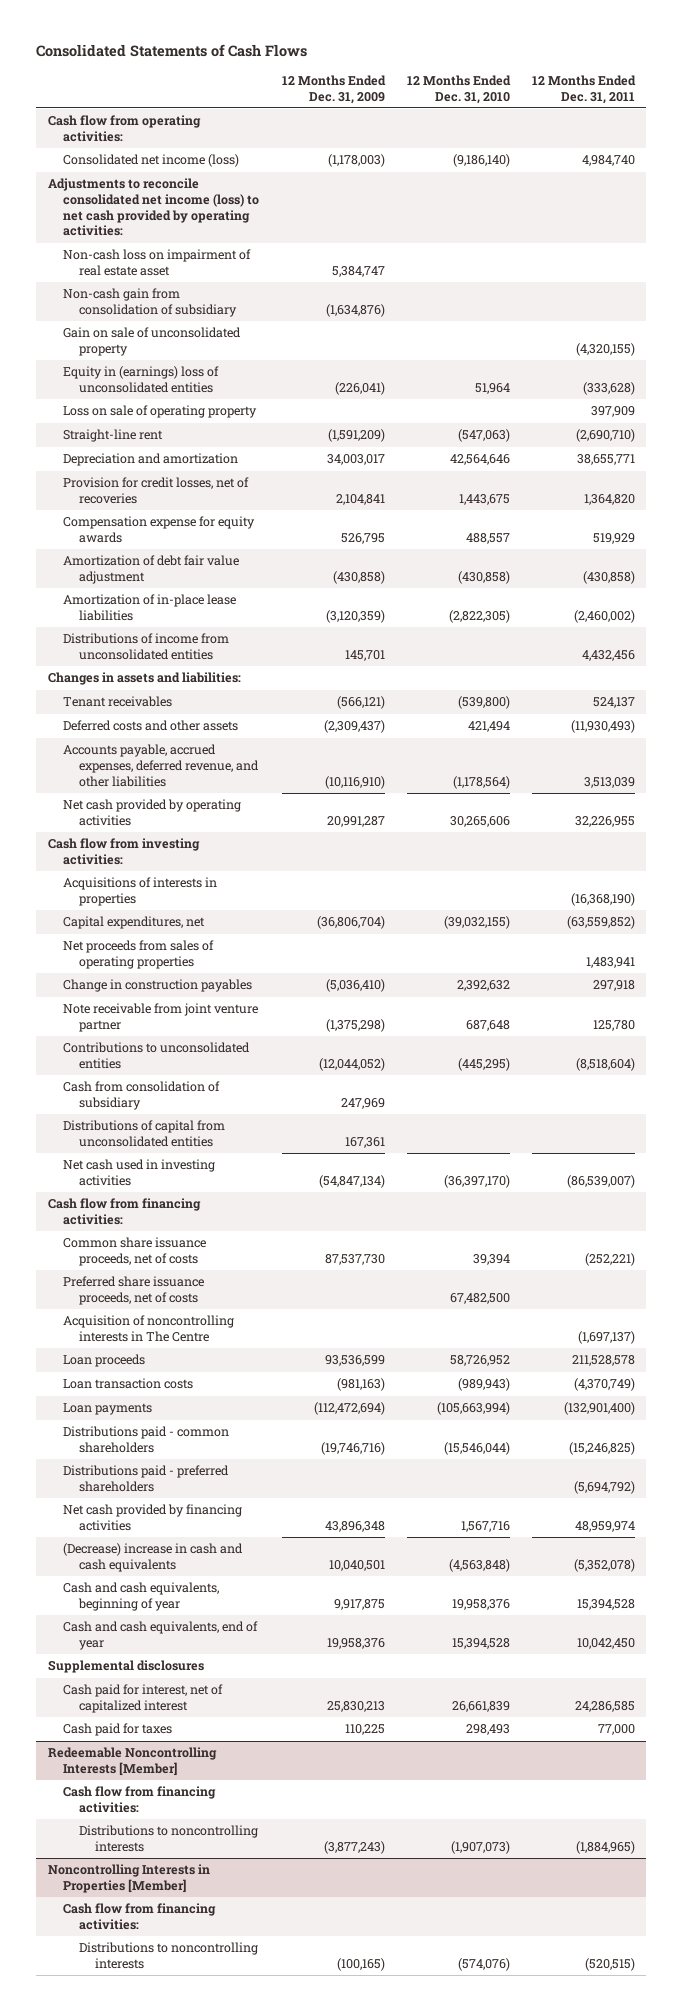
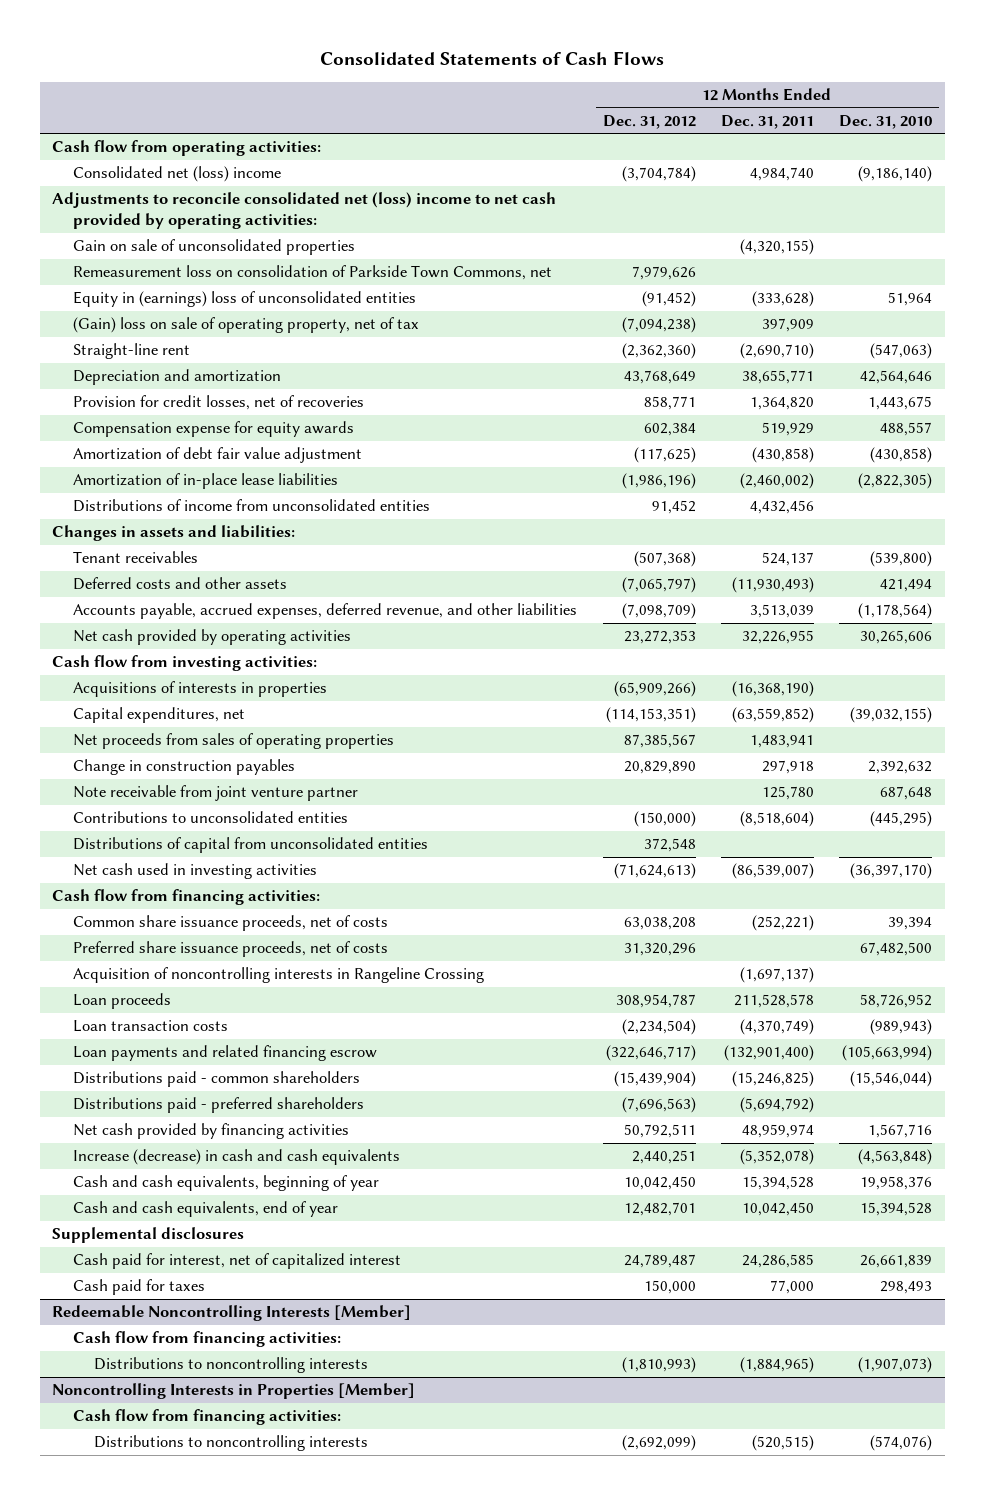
- | 12 Months Ended Dec. 31, 2009 | 12 Months Ended Dec. 31, 2010 | 12 Months Ended Dec. 31, 2011
+ | 12 Months Ended Dec. 31, 2012 | 12 Months Ended Dec. 31, 2011 | 12 Months Ended Dec. 31, 2010
- Consolidated net income (loss) | (1,178,003) | (9,186,140) | 4,984,740
- Adjustments to reconcile consolidated net income (loss) to net cash provided by operating activities:
- Non-cash loss on impairment of real estate asset | 5,384,747 | |
- Non-cash gain from consolidation of subsidiary | (1,634,876) | |
- Gain on sale of unconsolidated property | | | (4,320,155)
+ Consolidated net (loss) income | (3,704,784) | 4,984,740 | (9,186,140)
+ Adjustments to reconcile consolidated net (loss) income to net cash provided by operating activities:
+ Gain on sale of unconsolidated properties | | (4,320,155) |
+ Remeasurement loss on consolidation of Parkside Town Commons, net | 7,979,626 | |
- Loss on sale of operating property | | | 397,909
+ (Gain) loss on sale of operating property, net of tax | (7,094,238) | 397,909 |
- Cash from consolidation of subsidiary | 247,969 | |
- Acquisition of noncontrolling interests in The Centre | | | (1,697,137)
+ Acquisition of noncontrolling interests in Rangeline Crossing | | (1,697,137) |
- Loan payments | (112,472,694) | (105,663,994) | (132,901,400)
+ Loan payments and related financing escrow | (322,646,717) | (132,901,400) | (105,663,994)
- (Decrease) increase in cash and cash equivalents | 10,040,501 | (4,563,848) | (5,352,078)
+ Increase (decrease) in cash and cash equivalents | 2,440,251 | (5,352,078) | (4,563,848)

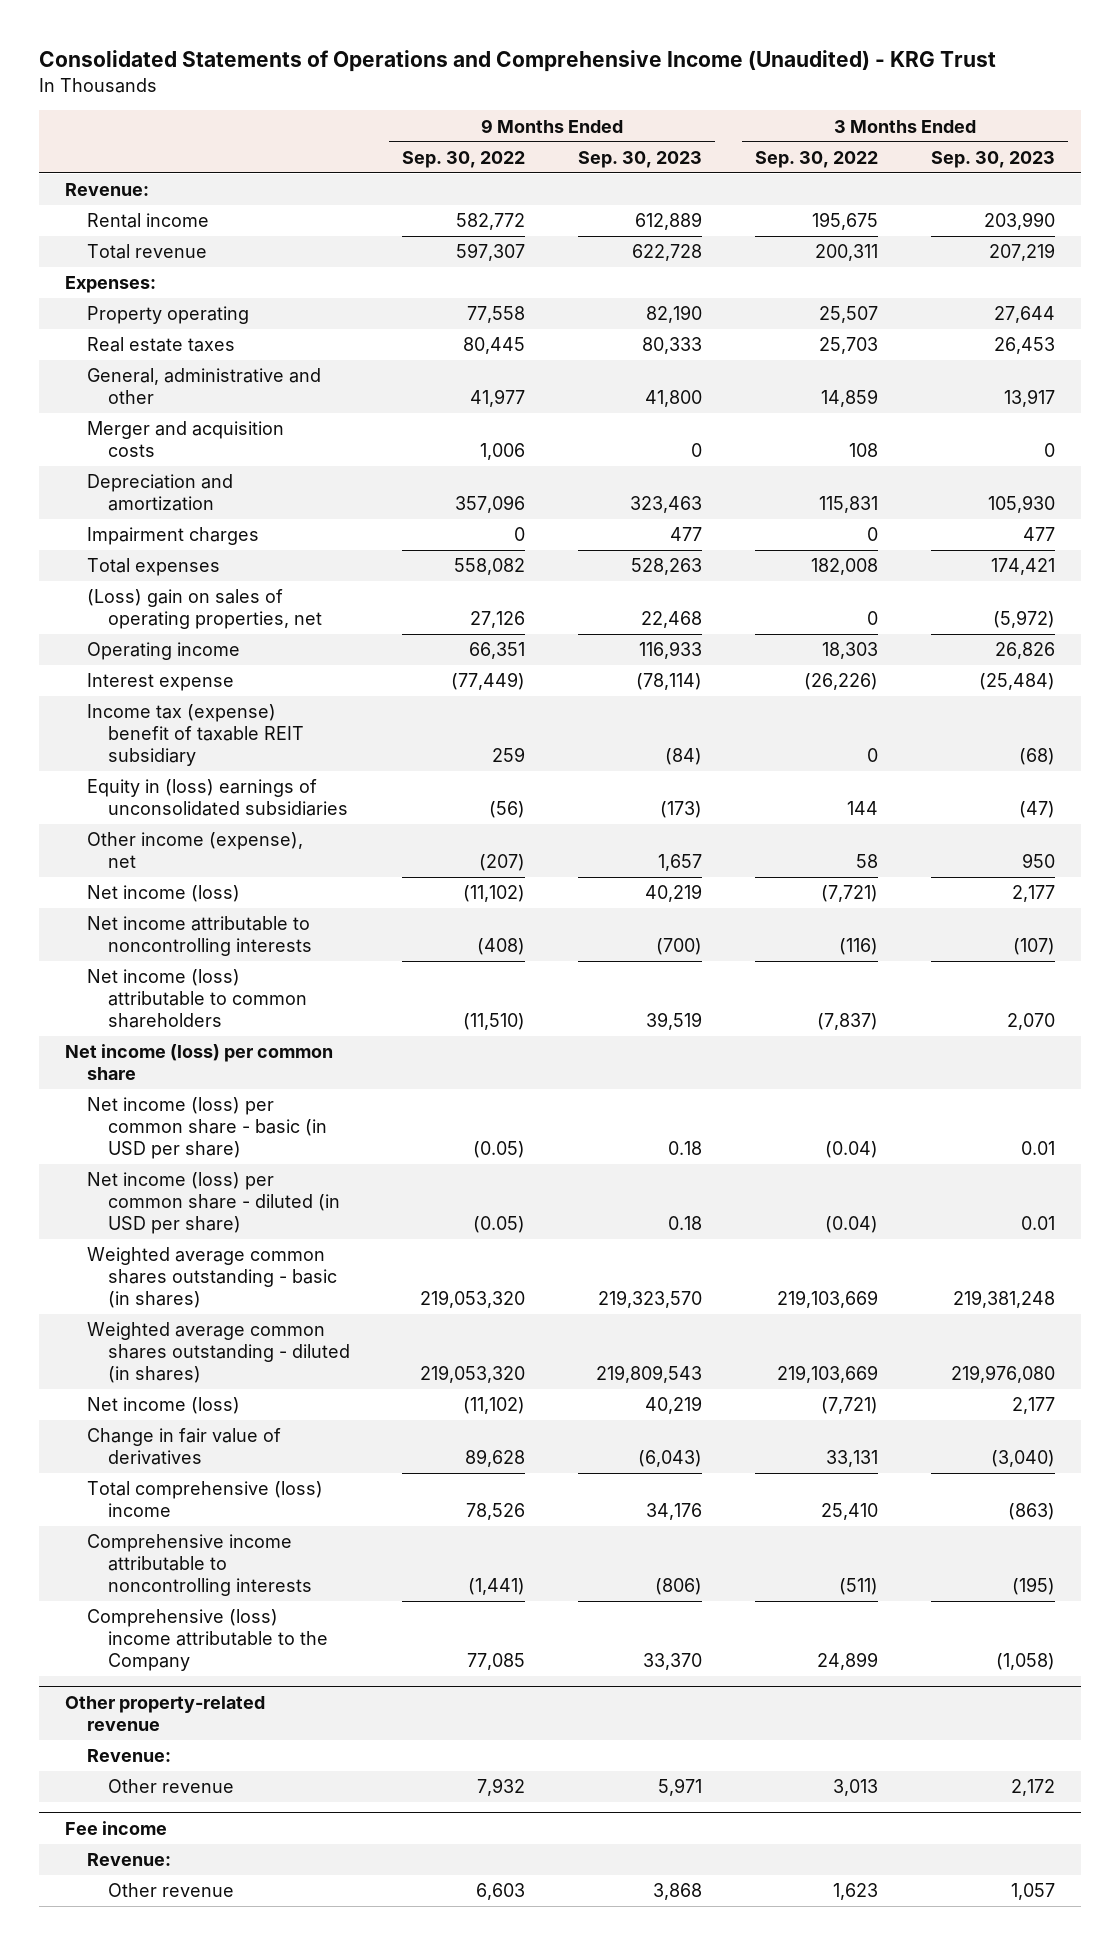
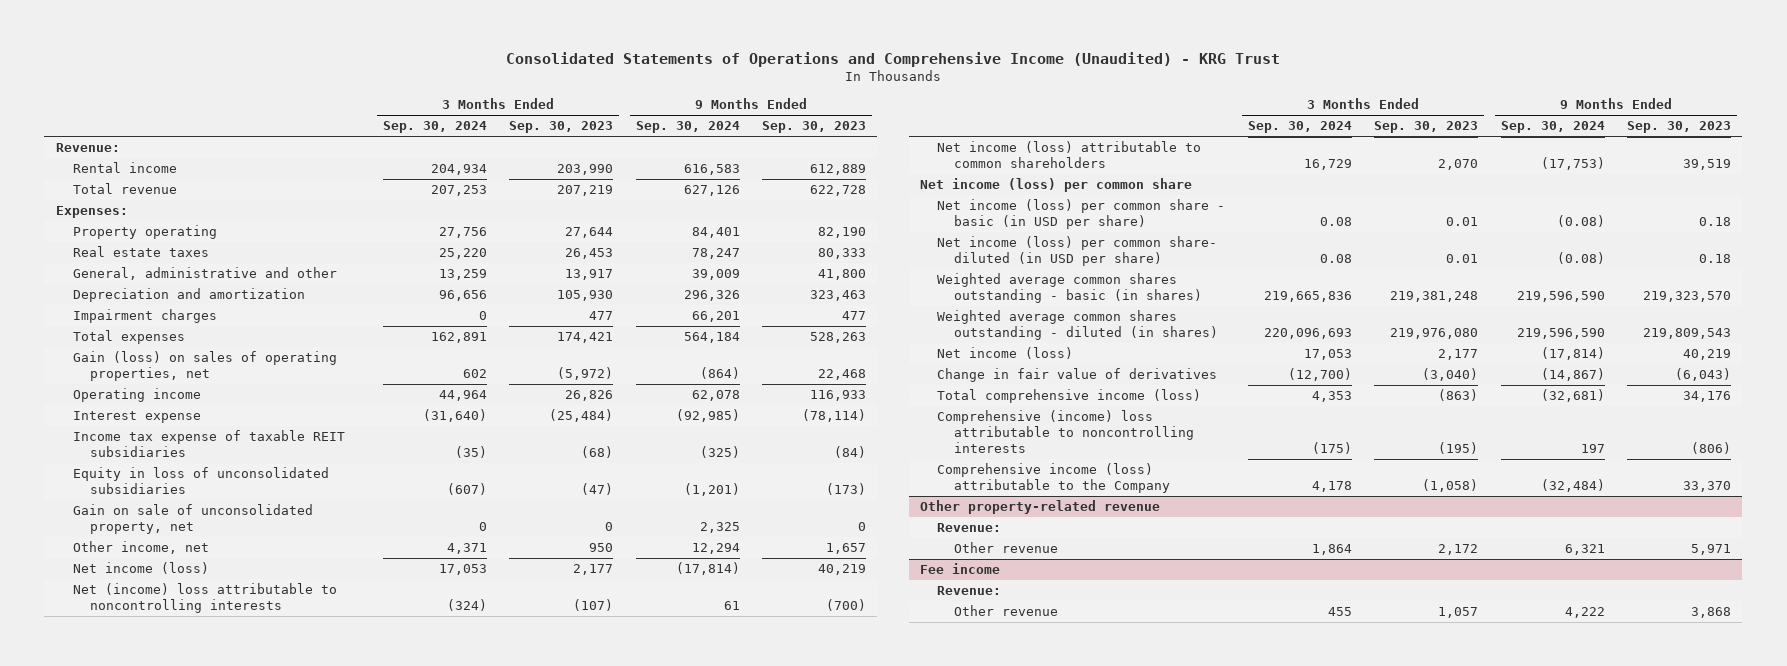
- | 9 Months Ended Sep. 30, 2022 | 9 Months Ended Sep. 30, 2023 | 3 Months Ended Sep. 30, 2022 | 3 Months Ended Sep. 30, 2023
+ | 3 Months Ended Sep. 30, 2024 | 3 Months Ended Sep. 30, 2023 | 9 Months Ended Sep. 30, 2024 | 9 Months Ended Sep. 30, 2023
- Merger and acquisition costs | 1,006 | 0 | 108 | 0
- (Loss) gain on sales of operating properties, net | 27,126 | 22,468 | 0 | (5,972)
+ Gain (loss) on sales of operating properties, net | 602 | (5,972) | (864) | 22,468
- Income tax (expense) benefit of taxable REIT subsidiary | 259 | (84) | 0 | (68)
- Equity in (loss) earnings of unconsolidated subsidiaries | (56) | (173) | 144 | (47)
- Other income (expense), net | (207) | 1,657 | 58 | 950
+ Income tax expense of taxable REIT subsidiaries | (35) | (68) | (325) | (84)
+ Equity in loss of unconsolidated subsidiaries | (607) | (47) | (1,201) | (173)
+ Gain on sale of unconsolidated property, net | 0 | 0 | 2,325 | 0
+ Other income, net | 4,371 | 950 | 12,294 | 1,657
- Net income attributable to noncontrolling interests | (408) | (700) | (116) | (107)
+ Net (income) loss attributable to noncontrolling interests | (324) | (107) | 61 | (700)
- Net income (loss) per common share - diluted (in USD per share) | (0.05) | 0.18 | (0.04) | 0.01
+ Net income (loss) per common share- diluted (in USD per share) | 0.08 | 0.01 | (0.08) | 0.18
- Total comprehensive (loss) income | 78,526 | 34,176 | 25,410 | (863)
- Comprehensive income attributable to noncontrolling interests | (1,441) | (806) | (511) | (195)
- Comprehensive (loss) income attributable to the Company | 77,085 | 33,370 | 24,899 | (1,058)
+ Total comprehensive income (loss) | 4,353 | (863) | (32,681) | 34,176
+ Comprehensive (income) loss attributable to noncontrolling interests | (175) | (195) | 197 | (806)
+ Comprehensive income (loss) attributable to the Company | 4,178 | (1,058) | (32,484) | 33,370

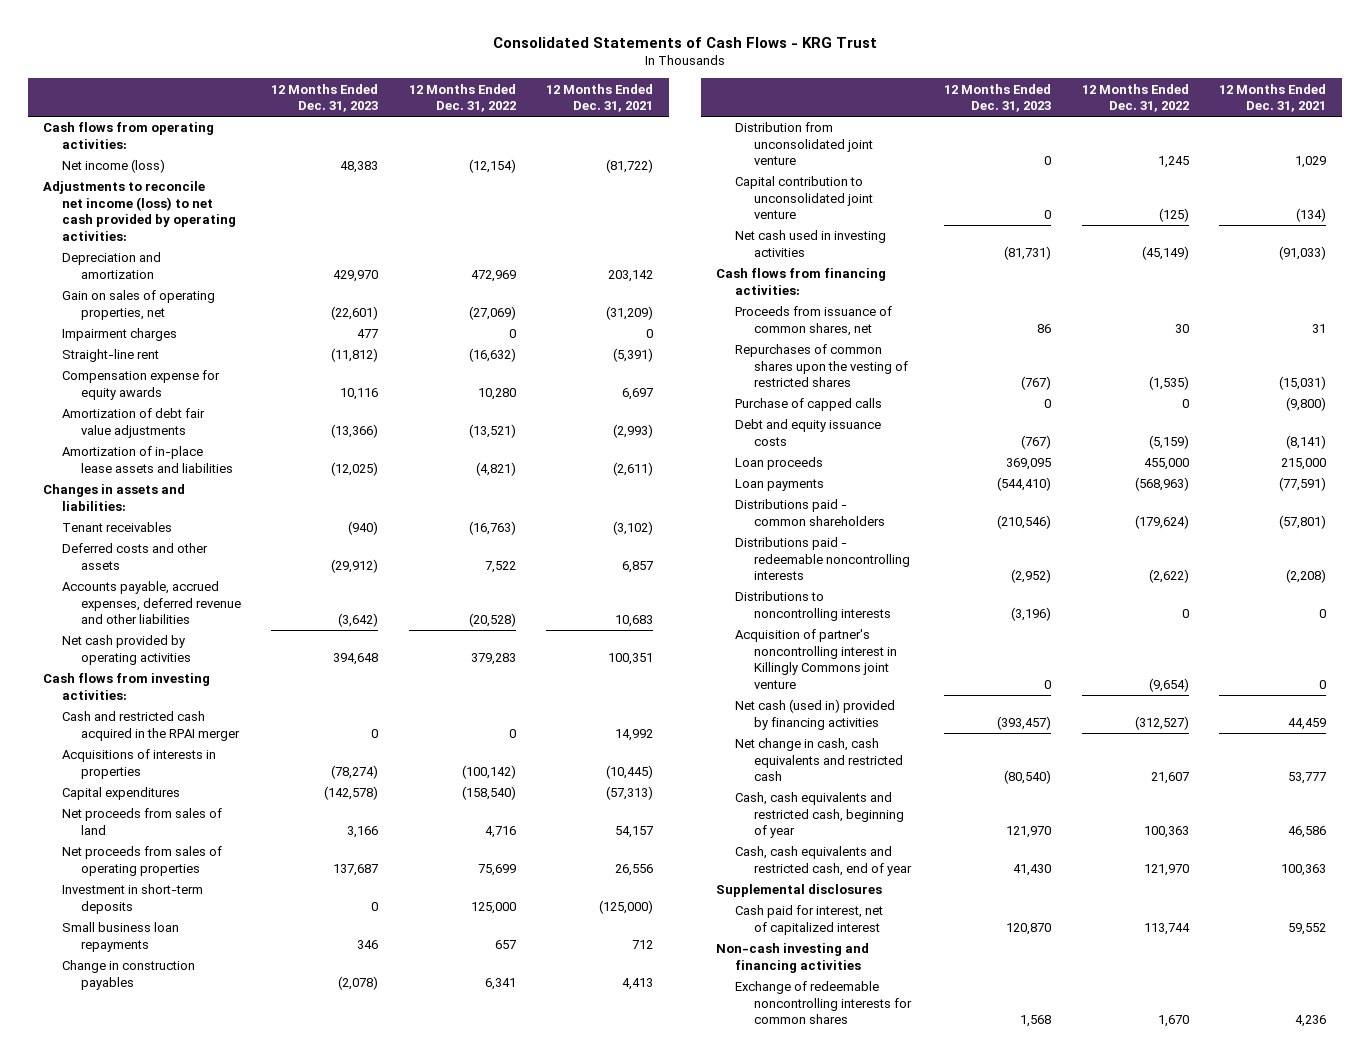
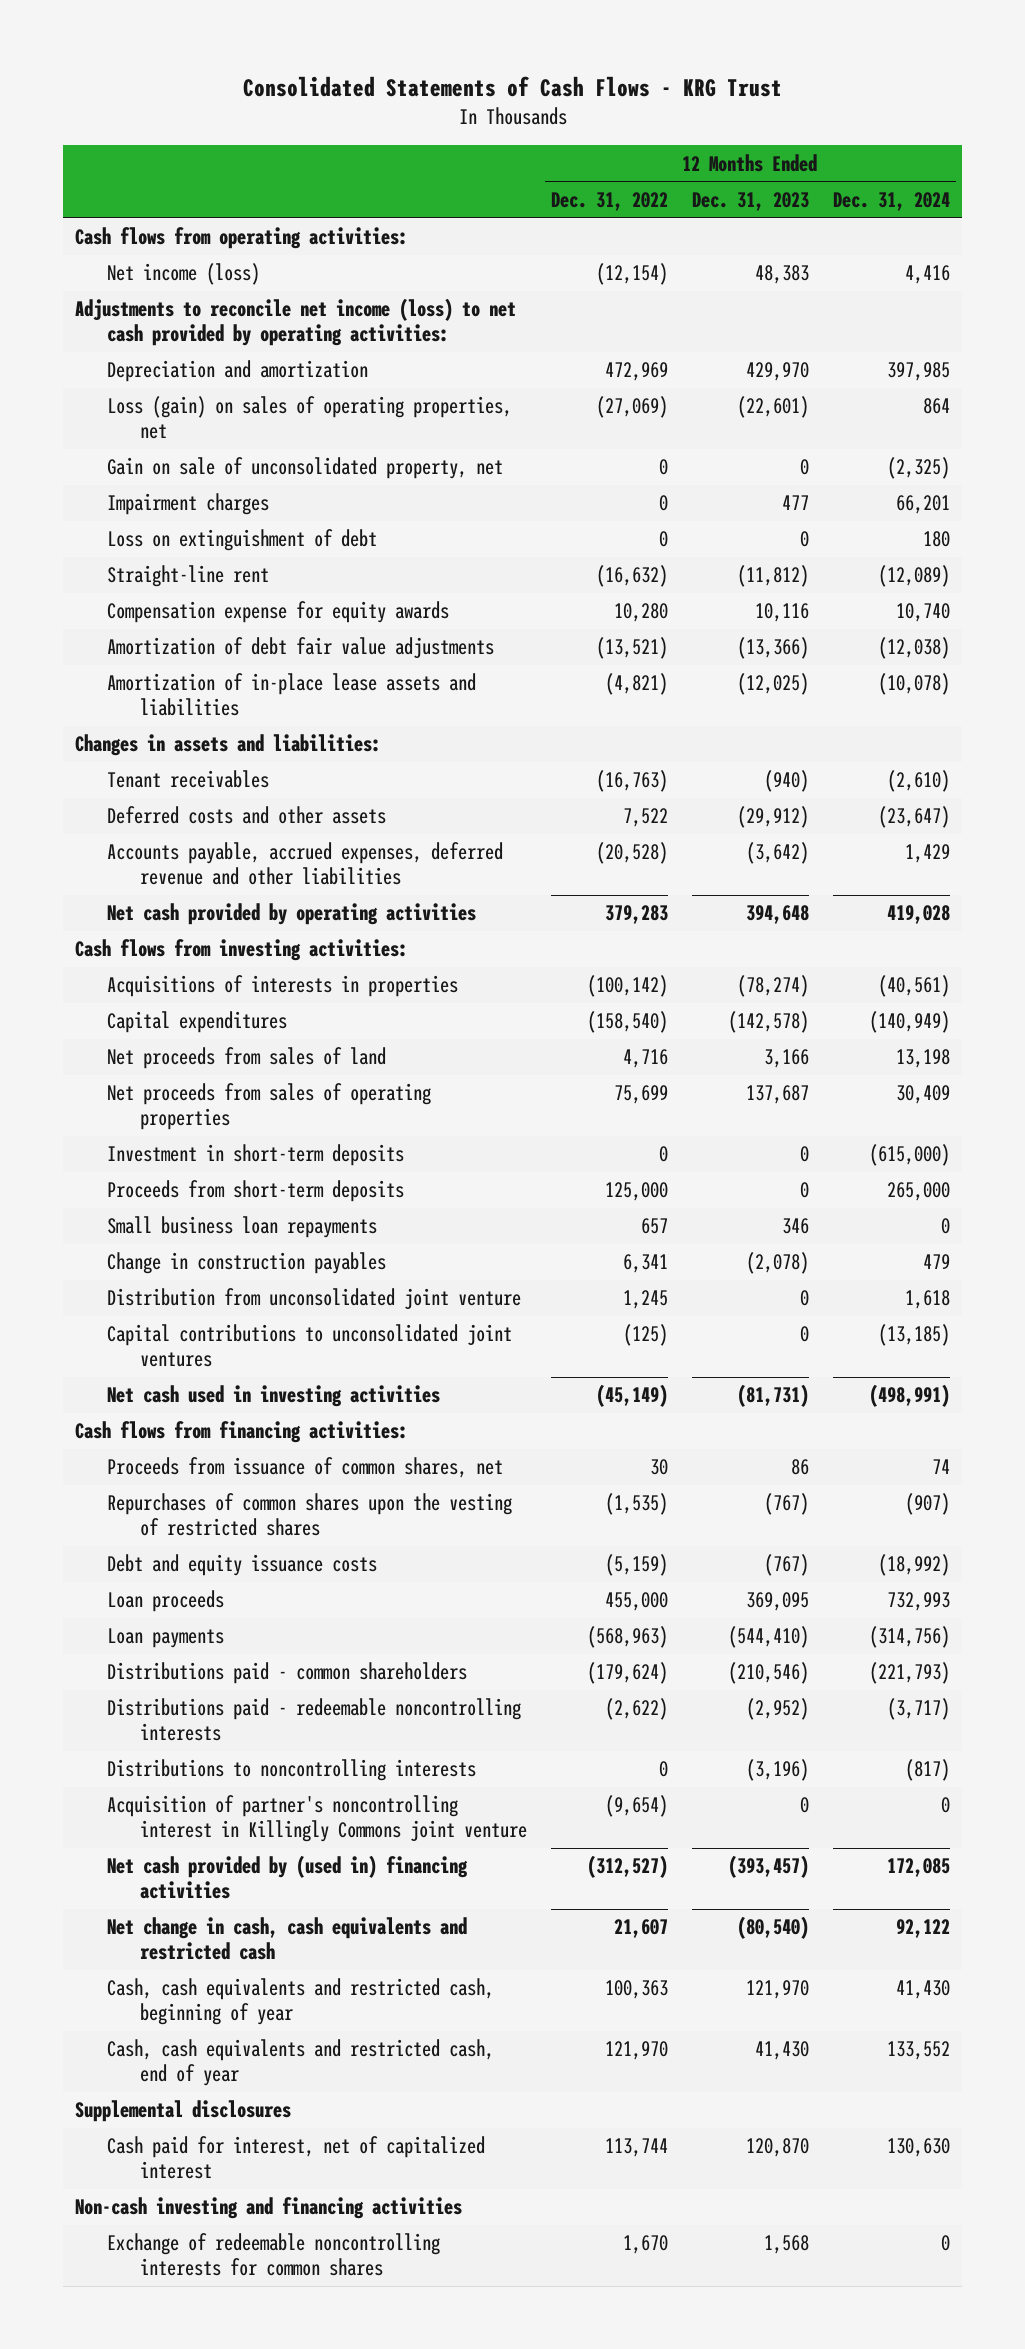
- | 12 Months Ended Dec. 31, 2023 | 12 Months Ended Dec. 31, 2022 | 12 Months Ended Dec. 31, 2021
+ | 12 Months Ended Dec. 31, 2022 | 12 Months Ended Dec. 31, 2023 | 12 Months Ended Dec. 31, 2024
- Gain on sales of operating properties, net | (22,601) | (27,069) | (31,209)
+ Loss (gain) on sales of operating properties, net | (27,069) | (22,601) | 864
+ Gain on sale of unconsolidated property, net | 0 | 0 | (2,325)
+ Loss on extinguishment of debt | 0 | 0 | 180
- Cash and restricted cash acquired in the RPAI merger | 0 | 0 | 14,992
- Investment in short-term deposits | 0 | 125,000 | (125,000)
+ Investment in short-term deposits | 0 | 0 | (615,000)
+ Proceeds from short-term deposits | 125,000 | 0 | 265,000
- Capital contribution to unconsolidated joint venture | 0 | (125) | (134)
+ Capital contributions to unconsolidated joint ventures | (125) | 0 | (13,185)
- Purchase of capped calls | 0 | 0 | (9,800)
- Net cash (used in) provided by financing activities | (393,457) | (312,527) | 44,459
+ Net cash provided by (used in) financing activities | (312,527) | (393,457) | 172,085

